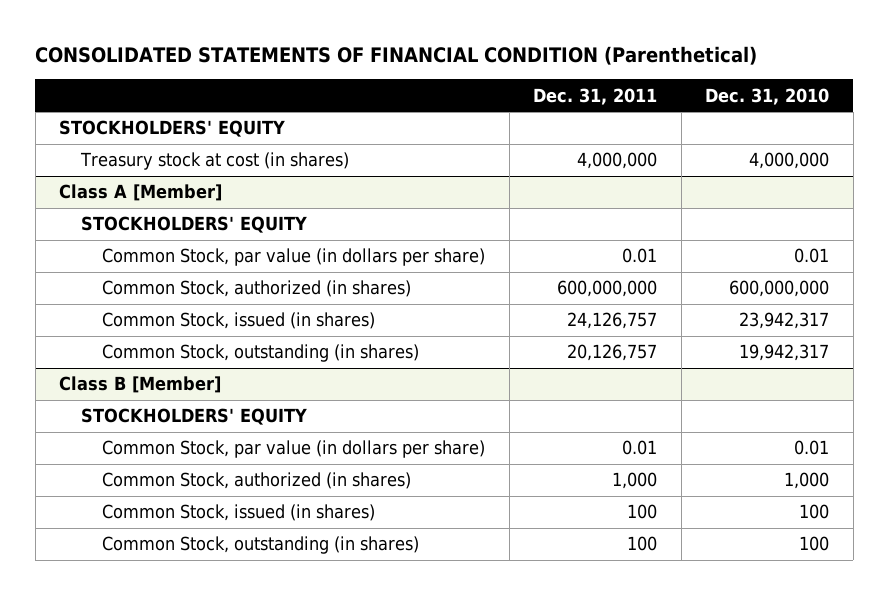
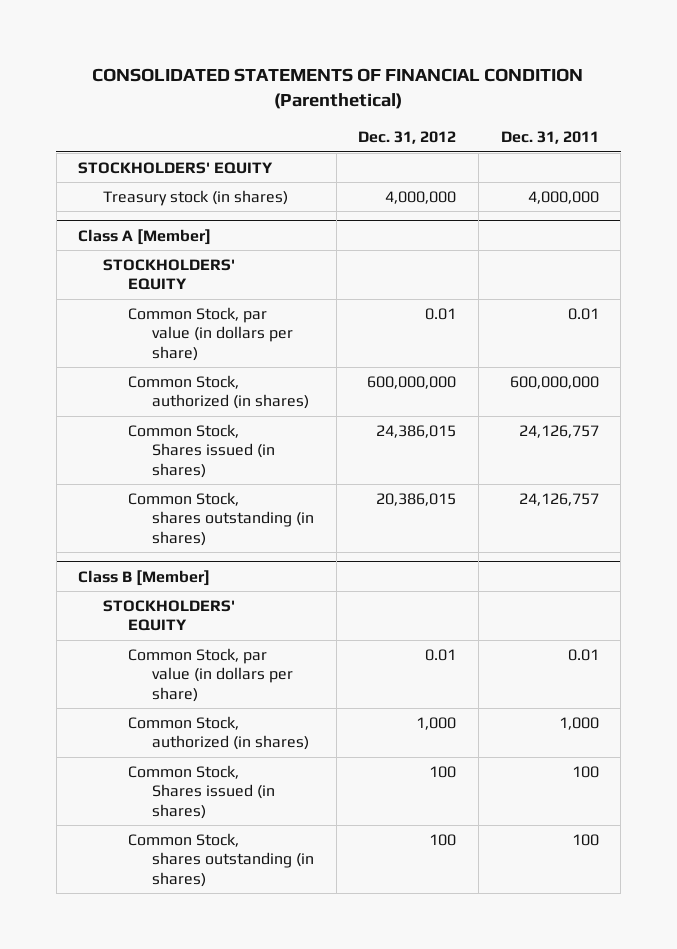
- | Dec. 31, 2011 | Dec. 31, 2010
+ | Dec. 31, 2012 | Dec. 31, 2011
- Treasury stock at cost (in shares) | 4,000,000 | 4,000,000
+ Treasury stock (in shares) | 4,000,000 | 4,000,000
@ Class A [Member]
- Common Stock, issued (in shares) | 24,126,757 | 23,942,317
- Common Stock, outstanding (in shares) | 20,126,757 | 19,942,317
+ Common Stock, Shares issued (in shares) | 24,386,015 | 24,126,757
+ Common Stock, shares outstanding (in shares) | 20,386,015 | 24,126,757
@ Class B [Member]
- Common Stock, issued (in shares) | 100 | 100
- Common Stock, outstanding (in shares) | 100 | 100
+ Common Stock, Shares issued (in shares) | 100 | 100
+ Common Stock, shares outstanding (in shares) | 100 | 100

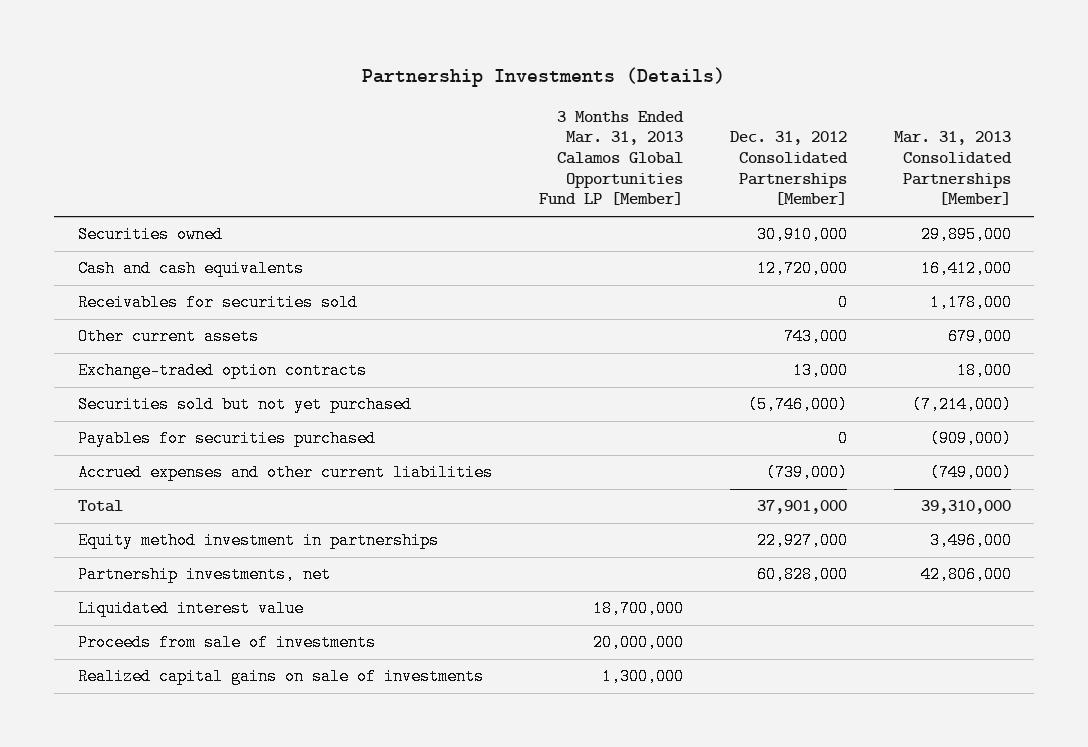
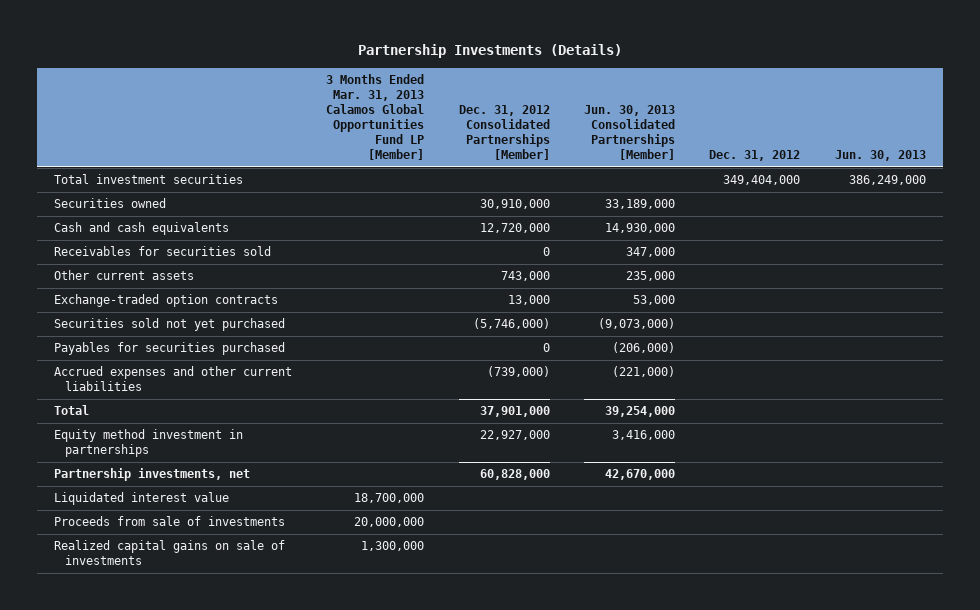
- | 3 Months Ended Mar. 31, 2013 Calamos Global Opportunities Fund LP [Member] | Dec. 31, 2012 Consolidated Partnerships [Member] | Mar. 31, 2013 Consolidated Partnerships [Member]
+ | 3 Months Ended Mar. 31, 2013 Calamos Global Opportunities Fund LP [Member] | Dec. 31, 2012 Consolidated Partnerships [Member] | Jun. 30, 2013 Consolidated Partnerships [Member] | Dec. 31, 2012 | Jun. 30, 2013
+ Total investment securities | | | | 349,404,000 | 386,249,000
- Securities sold but not yet purchased | | (5,746,000) | (7,214,000)
+ Securities sold not yet purchased | | (5,746,000) | (9,073,000) | |

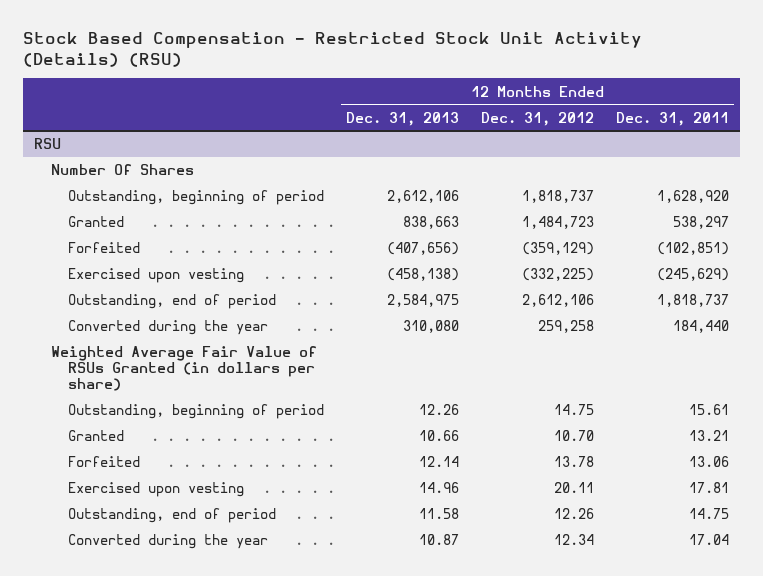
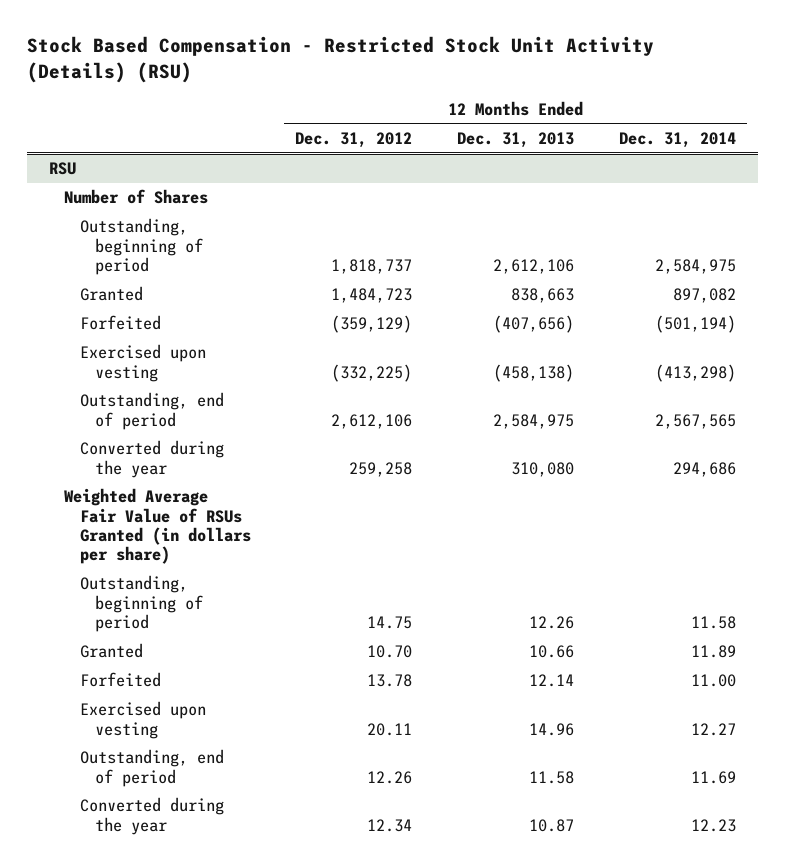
- | 12 Months Ended Dec. 31, 2013 | 12 Months Ended Dec. 31, 2012 | 12 Months Ended Dec. 31, 2011
+ | 12 Months Ended Dec. 31, 2012 | 12 Months Ended Dec. 31, 2013 | 12 Months Ended Dec. 31, 2014
@ RSU
- Number Of Shares
+ Number of Shares

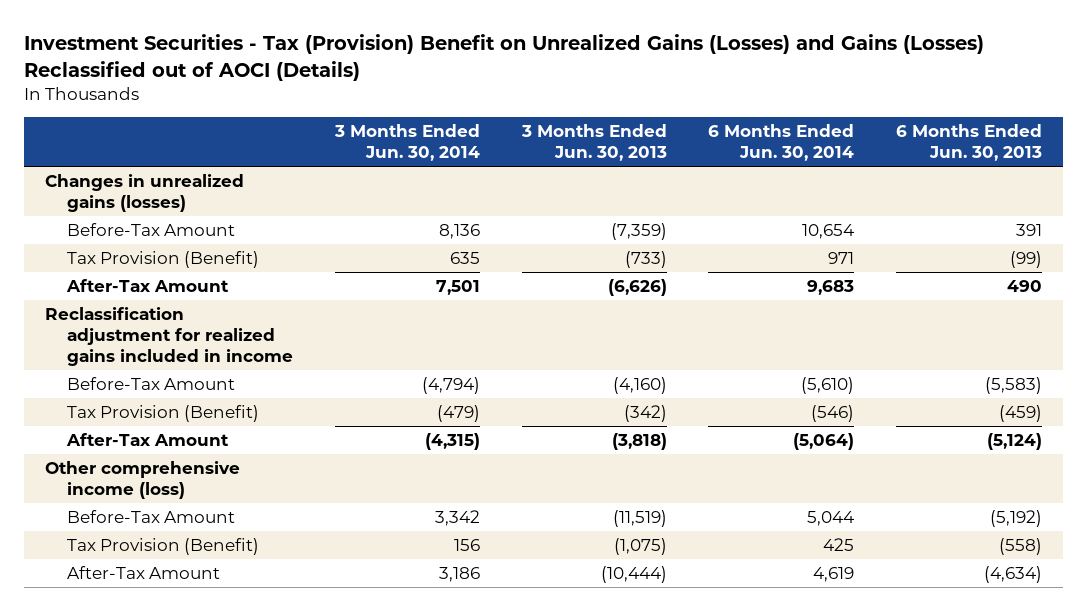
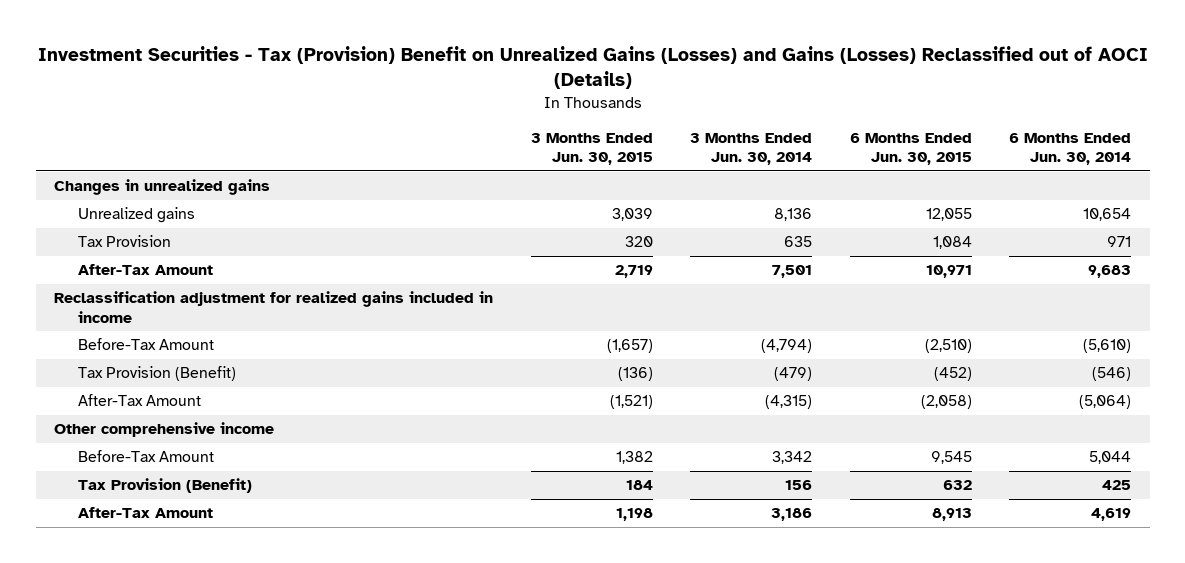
- | 3 Months Ended Jun. 30, 2014 | 3 Months Ended Jun. 30, 2013 | 6 Months Ended Jun. 30, 2014 | 6 Months Ended Jun. 30, 2013
+ | 3 Months Ended Jun. 30, 2015 | 3 Months Ended Jun. 30, 2014 | 6 Months Ended Jun. 30, 2015 | 6 Months Ended Jun. 30, 2014
- Changes in unrealized gains (losses)
- Before-Tax Amount | 8,136 | (7,359) | 10,654 | 391
- Tax Provision (Benefit) | 635 | (733) | 971 | (99)
+ Changes in unrealized gains
+ Unrealized gains | 3,039 | 8,136 | 12,055 | 10,654
+ Tax Provision | 320 | 635 | 1,084 | 971
- Other comprehensive income (loss)
+ Other comprehensive income

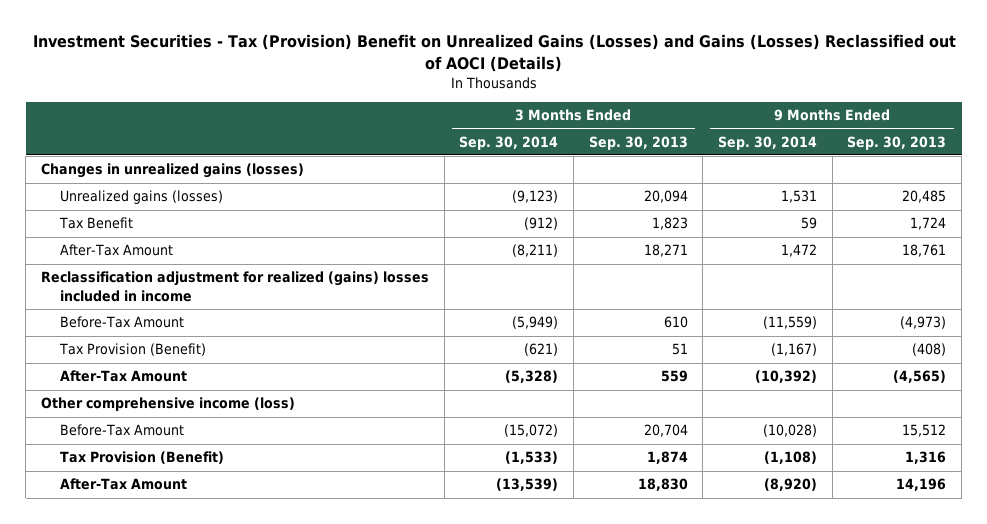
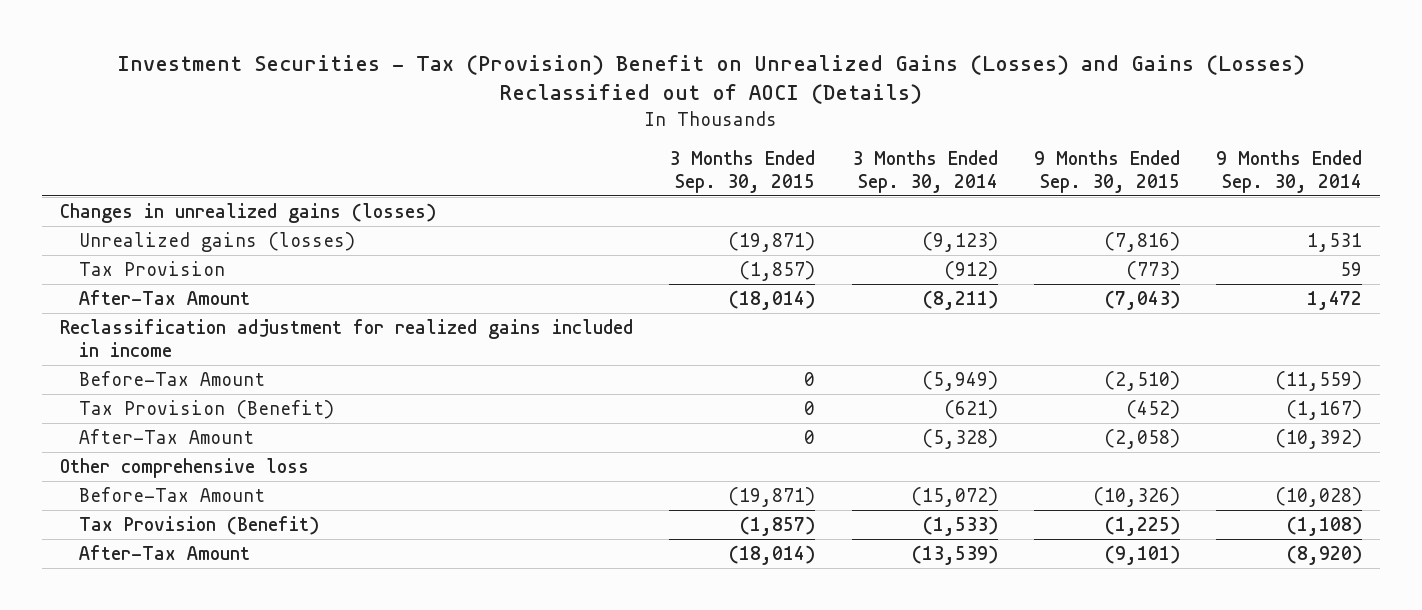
- | 3 Months Ended Sep. 30, 2014 | 3 Months Ended Sep. 30, 2013 | 9 Months Ended Sep. 30, 2014 | 9 Months Ended Sep. 30, 2013
+ | 3 Months Ended Sep. 30, 2015 | 3 Months Ended Sep. 30, 2014 | 9 Months Ended Sep. 30, 2015 | 9 Months Ended Sep. 30, 2014
- Tax Benefit | (912) | 1,823 | 59 | 1,724
+ Tax Provision | (1,857) | (912) | (773) | 59
- Reclassification adjustment for realized (gains) losses included in income
+ Reclassification adjustment for realized gains included in income
- Other comprehensive income (loss)
+ Other comprehensive loss

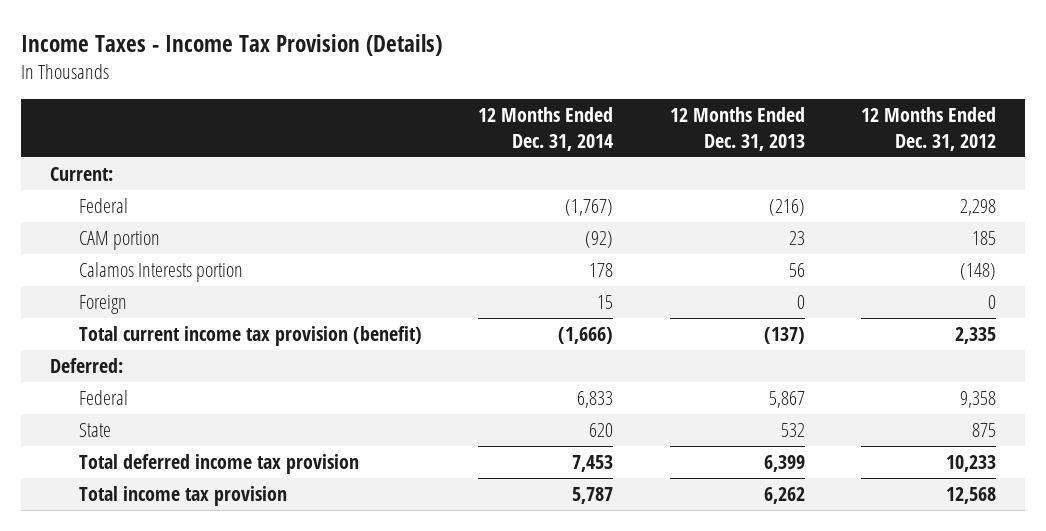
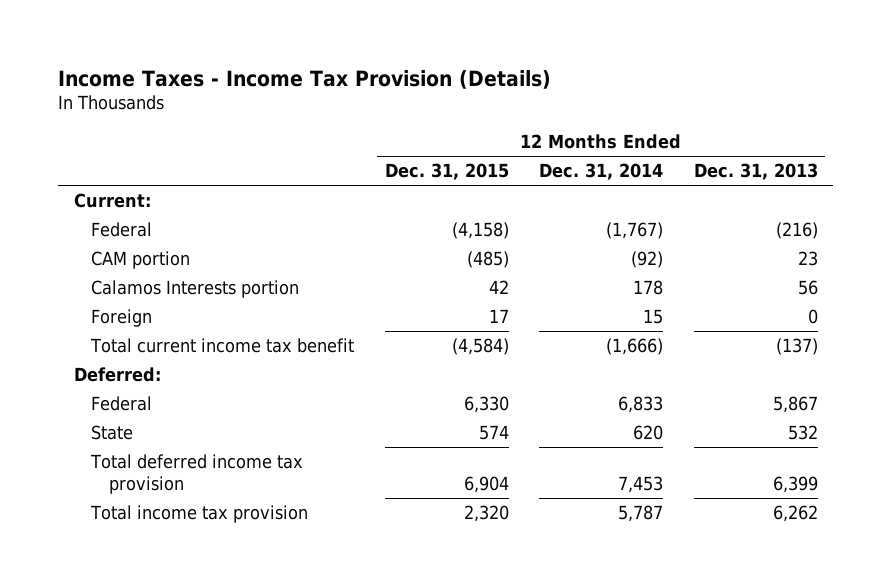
- | 12 Months Ended Dec. 31, 2014 | 12 Months Ended Dec. 31, 2013 | 12 Months Ended Dec. 31, 2012
+ | 12 Months Ended Dec. 31, 2015 | 12 Months Ended Dec. 31, 2014 | 12 Months Ended Dec. 31, 2013
- Total current income tax provision (benefit) | (1,666) | (137) | 2,335
+ Total current income tax benefit | (4,584) | (1,666) | (137)

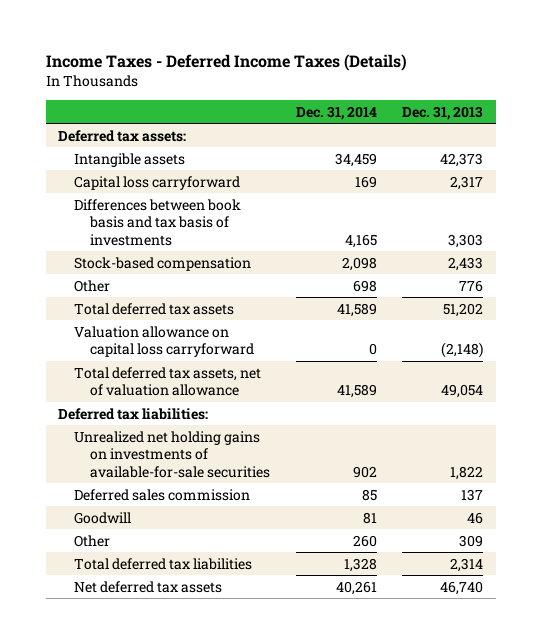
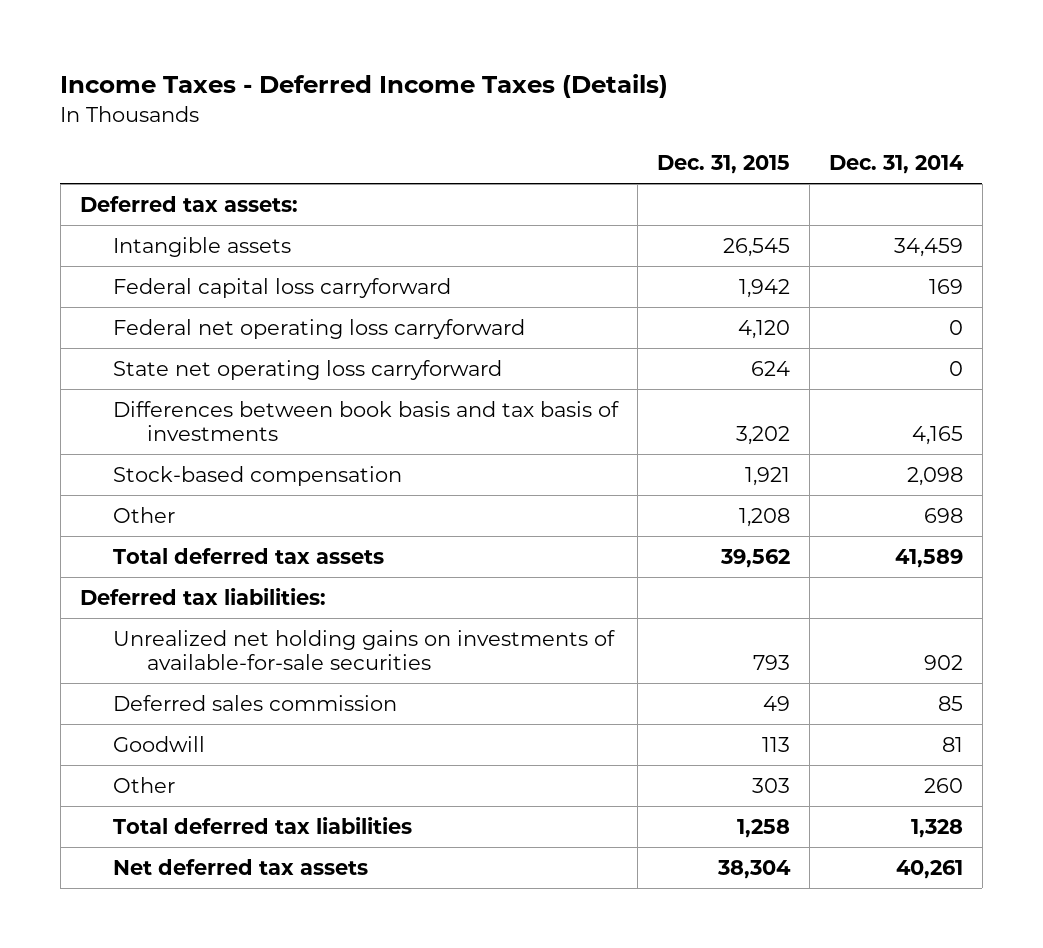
- | Dec. 31, 2014 | Dec. 31, 2013
+ | Dec. 31, 2015 | Dec. 31, 2014
- Capital loss carryforward | 169 | 2,317
+ Federal capital loss carryforward | 1,942 | 169
+ Federal net operating loss carryforward | 4,120 | 0
+ State net operating loss carryforward | 624 | 0
- Valuation allowance on capital loss carryforward | 0 | (2,148)
- Total deferred tax assets, net of valuation allowance | 41,589 | 49,054

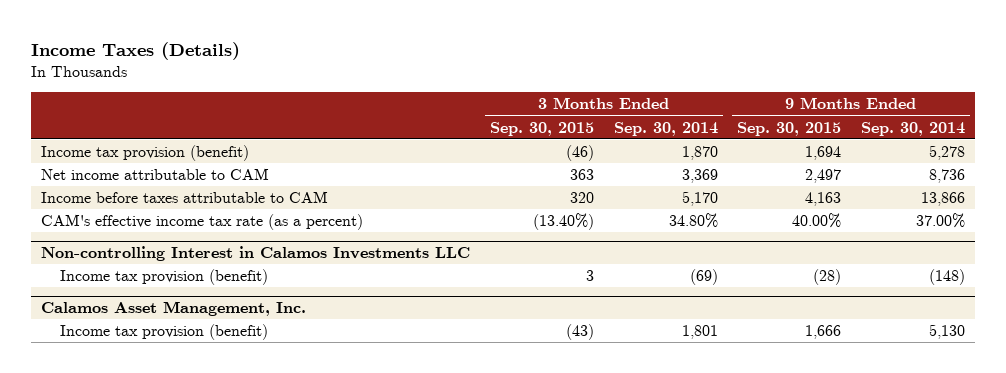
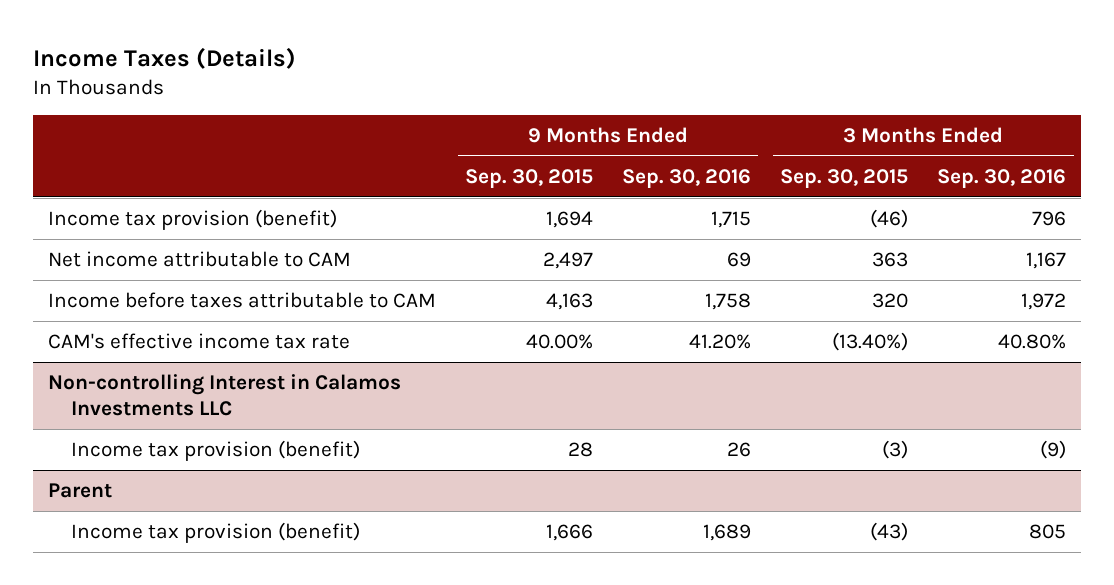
- | 3 Months Ended Sep. 30, 2015 | 3 Months Ended Sep. 30, 2014 | 9 Months Ended Sep. 30, 2015 | 9 Months Ended Sep. 30, 2014
+ | 9 Months Ended Sep. 30, 2015 | 9 Months Ended Sep. 30, 2016 | 3 Months Ended Sep. 30, 2015 | 3 Months Ended Sep. 30, 2016
- CAM's effective income tax rate (as a percent) | (13.40%) | 34.80% | 40.00% | 37.00%
+ CAM's effective income tax rate | 40.00% | 41.20% | (13.40%) | 40.80%
@ Non-controlling Interest in Calamos Investments LLC
- Income tax provision (benefit) | 3 | (69) | (28) | (148)
- Calamos Asset Management, Inc.
@ Non-controlling Interest in Calamos Investments LLC
+ Income tax provision (benefit) | 28 | 26 | (3) | (9)
+ Parent

